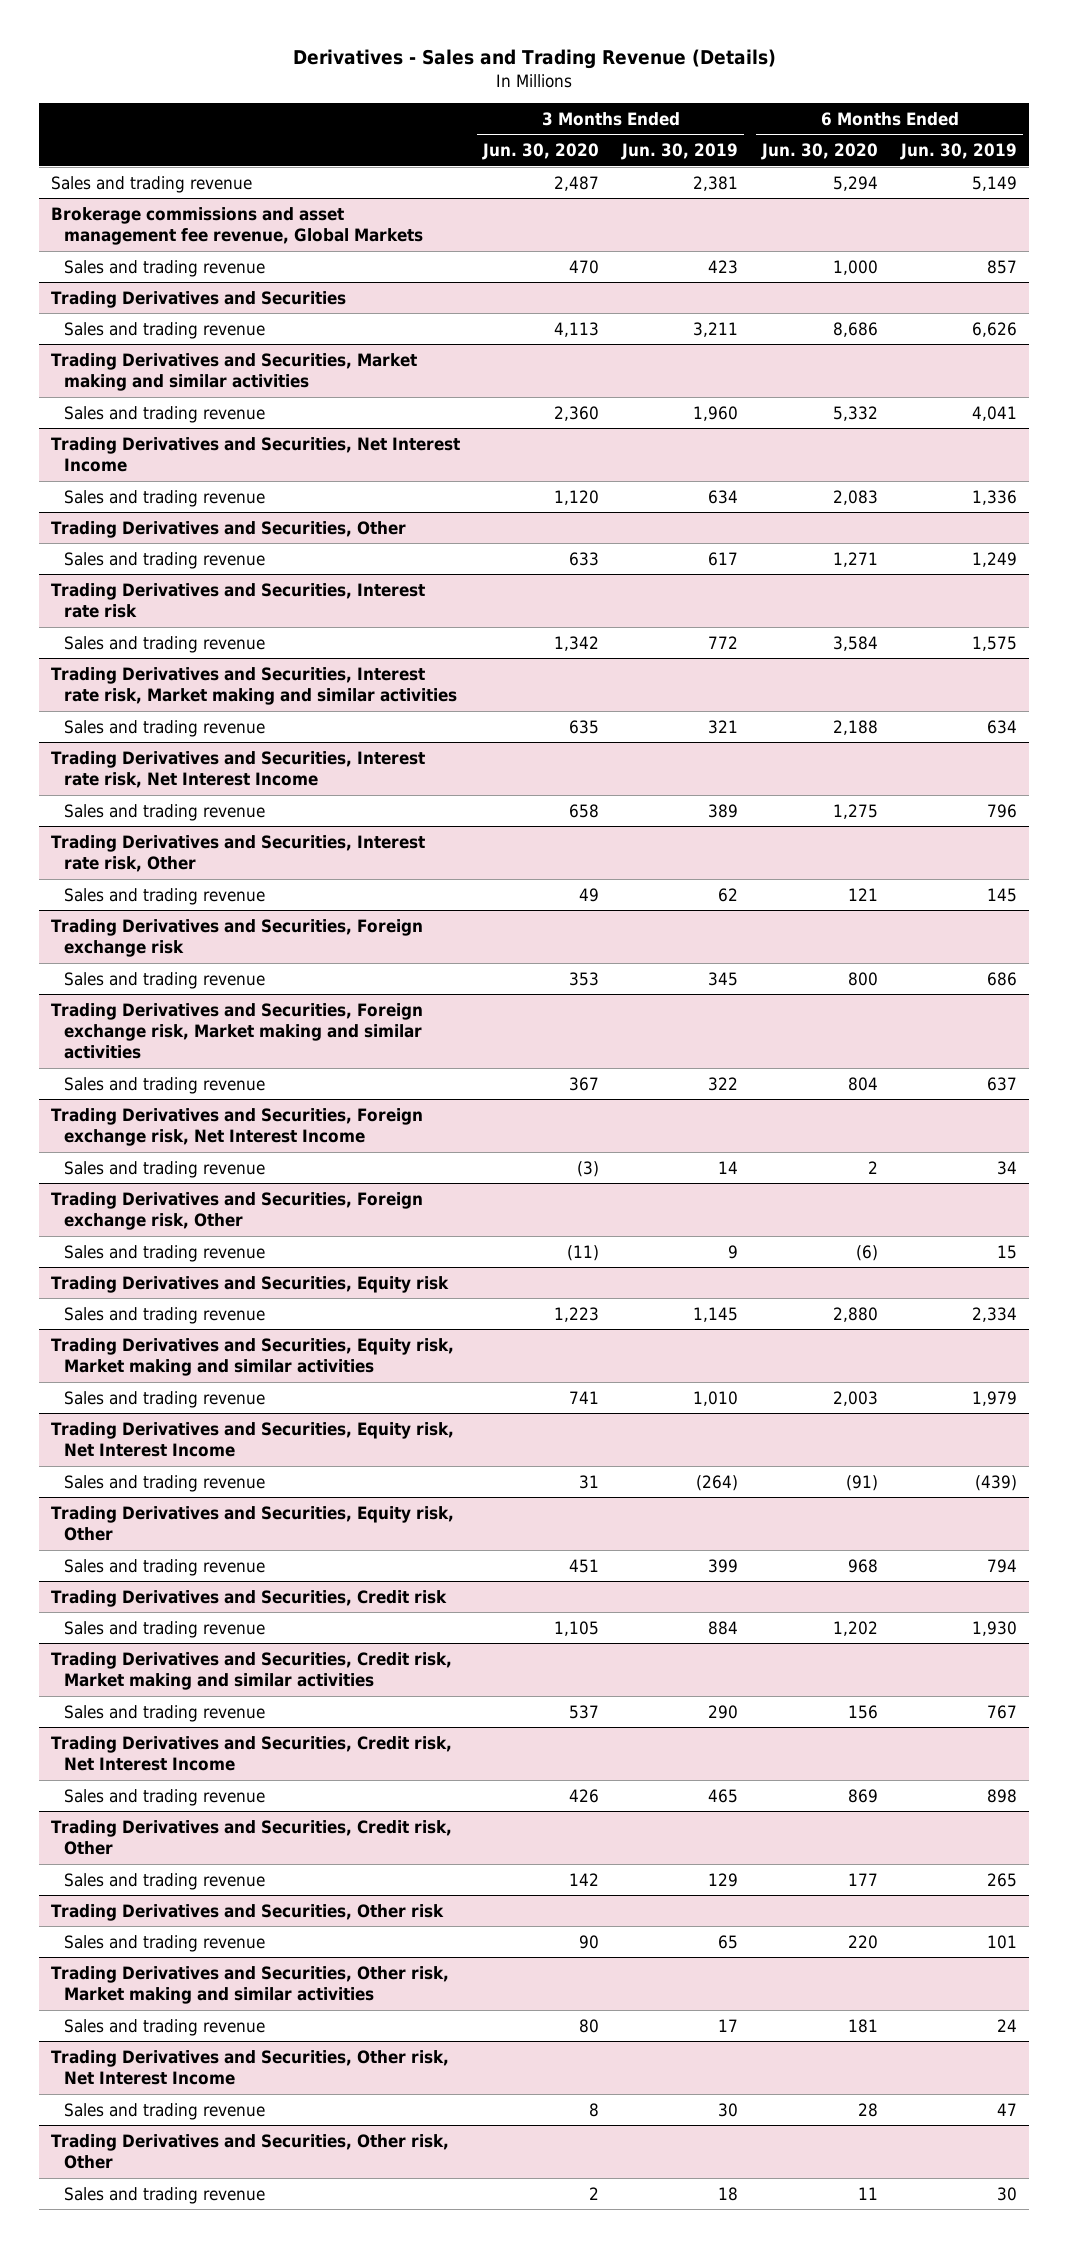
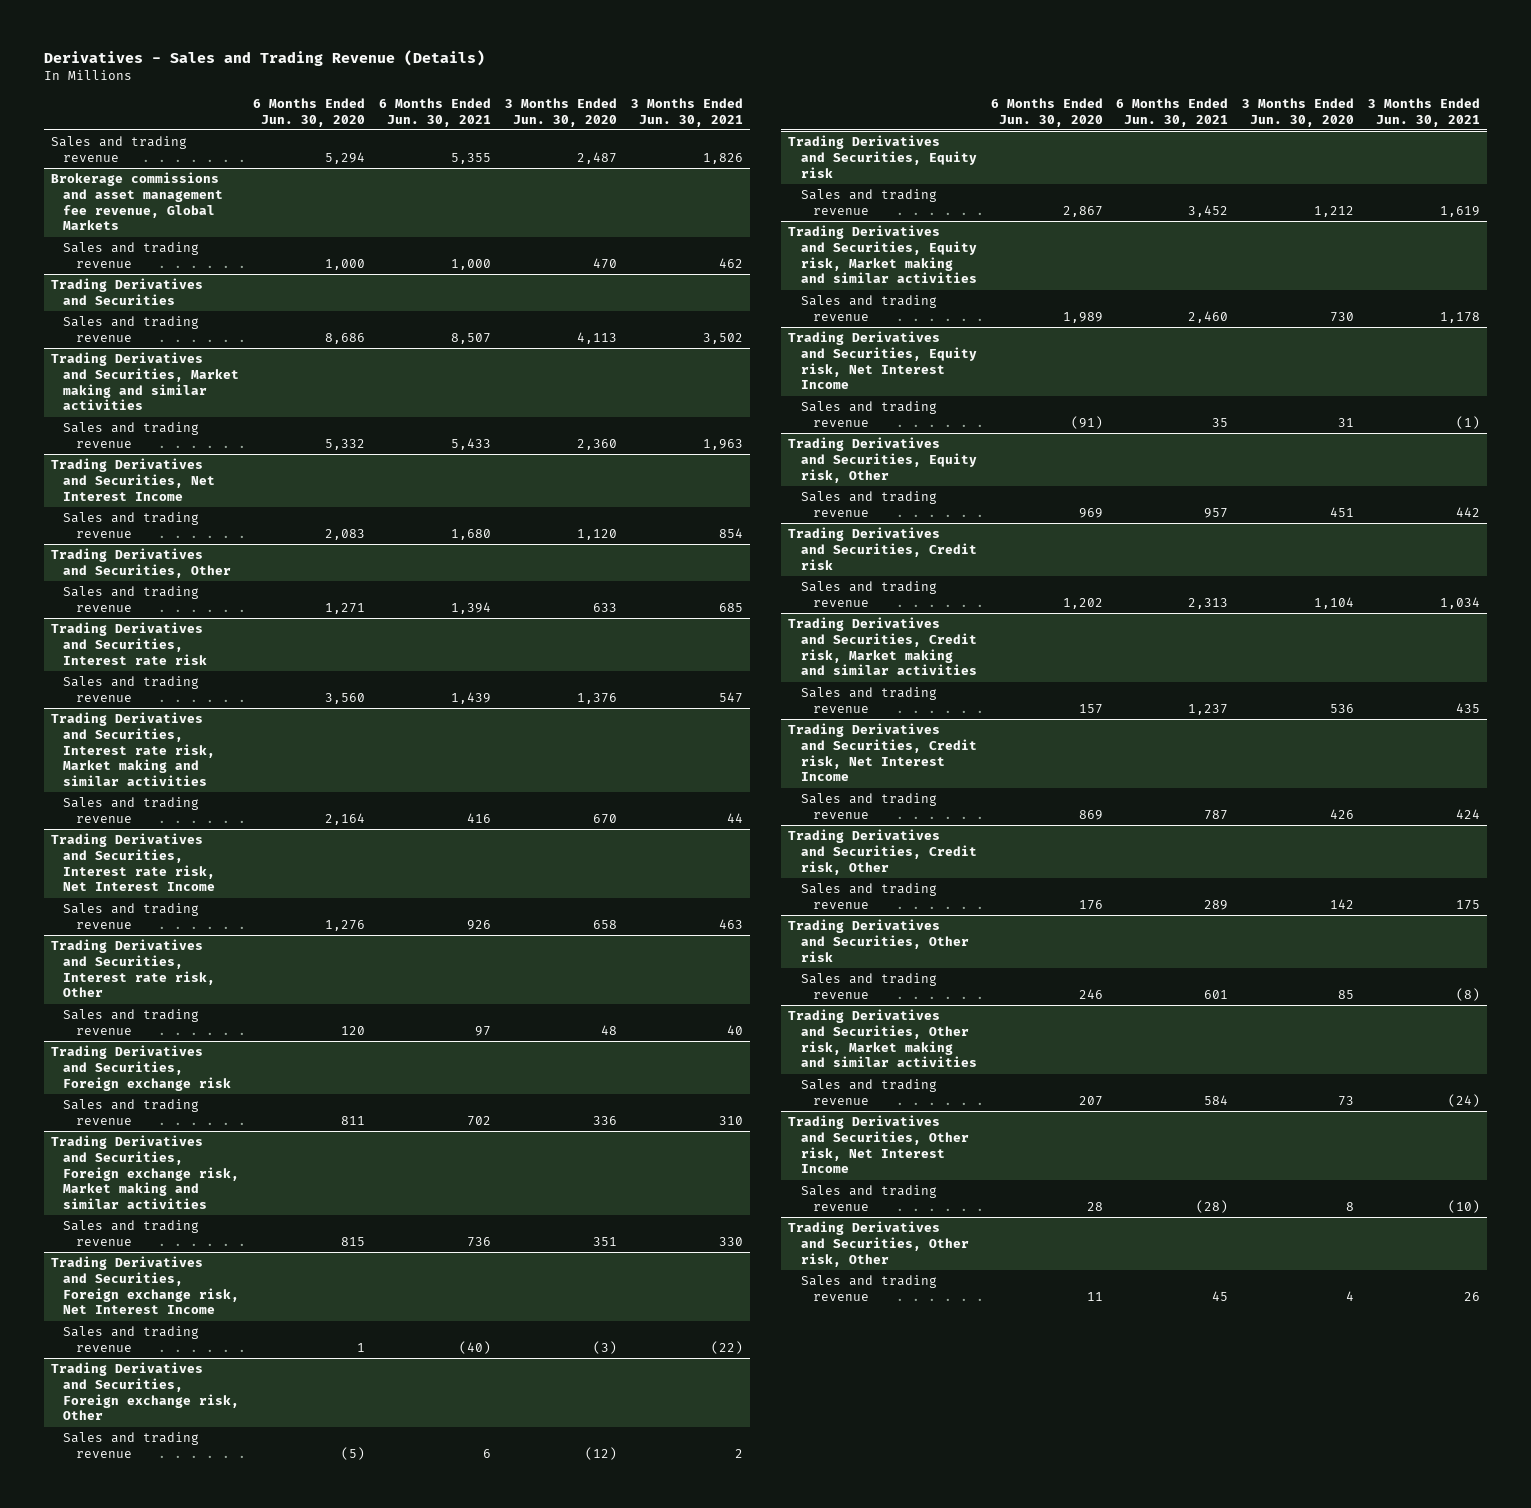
- | 3 Months Ended Jun. 30, 2020 | 3 Months Ended Jun. 30, 2019 | 6 Months Ended Jun. 30, 2020 | 6 Months Ended Jun. 30, 2019
+ | 6 Months Ended Jun. 30, 2020 | 6 Months Ended Jun. 30, 2021 | 3 Months Ended Jun. 30, 2020 | 3 Months Ended Jun. 30, 2021
@ Trading Derivatives and Securities, Interest rate risk
- Sales and trading revenue | 1,342 | 772 | 3,584 | 1,575
+ Sales and trading revenue | 3,560 | 1,439 | 1,376 | 547
@ Trading Derivatives and Securities, Interest rate risk, Market making and similar activities
- Sales and trading revenue | 635 | 321 | 2,188 | 634
+ Sales and trading revenue | 2,164 | 416 | 670 | 44
@ Trading Derivatives and Securities, Interest rate risk, Net Interest Income
- Sales and trading revenue | 658 | 389 | 1,275 | 796
+ Sales and trading revenue | 1,276 | 926 | 658 | 463
@ Trading Derivatives and Securities, Interest rate risk, Other
- Sales and trading revenue | 49 | 62 | 121 | 145
+ Sales and trading revenue | 120 | 97 | 48 | 40
@ Trading Derivatives and Securities, Foreign exchange risk
- Sales and trading revenue | 353 | 345 | 800 | 686
+ Sales and trading revenue | 811 | 702 | 336 | 310
@ Trading Derivatives and Securities, Foreign exchange risk, Market making and similar activities
- Sales and trading revenue | 367 | 322 | 804 | 637
+ Sales and trading revenue | 815 | 736 | 351 | 330
@ Trading Derivatives and Securities, Foreign exchange risk, Net Interest Income
- Sales and trading revenue | (3) | 14 | 2 | 34
+ Sales and trading revenue | 1 | (40) | (3) | (22)
@ Trading Derivatives and Securities, Foreign exchange risk, Other
- Sales and trading revenue | (11) | 9 | (6) | 15
+ Sales and trading revenue | (5) | 6 | (12) | 2
@ Trading Derivatives and Securities, Equity risk
- Sales and trading revenue | 1,223 | 1,145 | 2,880 | 2,334
+ Sales and trading revenue | 2,867 | 3,452 | 1,212 | 1,619
@ Trading Derivatives and Securities, Equity risk, Market making and similar activities
- Sales and trading revenue | 741 | 1,010 | 2,003 | 1,979
+ Sales and trading revenue | 1,989 | 2,460 | 730 | 1,178
@ Trading Derivatives and Securities, Equity risk, Other
- Sales and trading revenue | 451 | 399 | 968 | 794
+ Sales and trading revenue | 969 | 957 | 451 | 442
@ Trading Derivatives and Securities, Credit risk
- Sales and trading revenue | 1,105 | 884 | 1,202 | 1,930
+ Sales and trading revenue | 1,202 | 2,313 | 1,104 | 1,034
@ Trading Derivatives and Securities, Credit risk, Market making and similar activities
- Sales and trading revenue | 537 | 290 | 156 | 767
+ Sales and trading revenue | 157 | 1,237 | 536 | 435
@ Trading Derivatives and Securities, Credit risk, Other
- Sales and trading revenue | 142 | 129 | 177 | 265
+ Sales and trading revenue | 176 | 289 | 142 | 175
@ Trading Derivatives and Securities, Other risk
- Sales and trading revenue | 90 | 65 | 220 | 101
+ Sales and trading revenue | 246 | 601 | 85 | (8)
@ Trading Derivatives and Securities, Other risk, Market making and similar activities
- Sales and trading revenue | 80 | 17 | 181 | 24
+ Sales and trading revenue | 207 | 584 | 73 | (24)
@ Trading Derivatives and Securities, Other risk, Other
- Sales and trading revenue | 2 | 18 | 11 | 30
+ Sales and trading revenue | 11 | 45 | 4 | 26

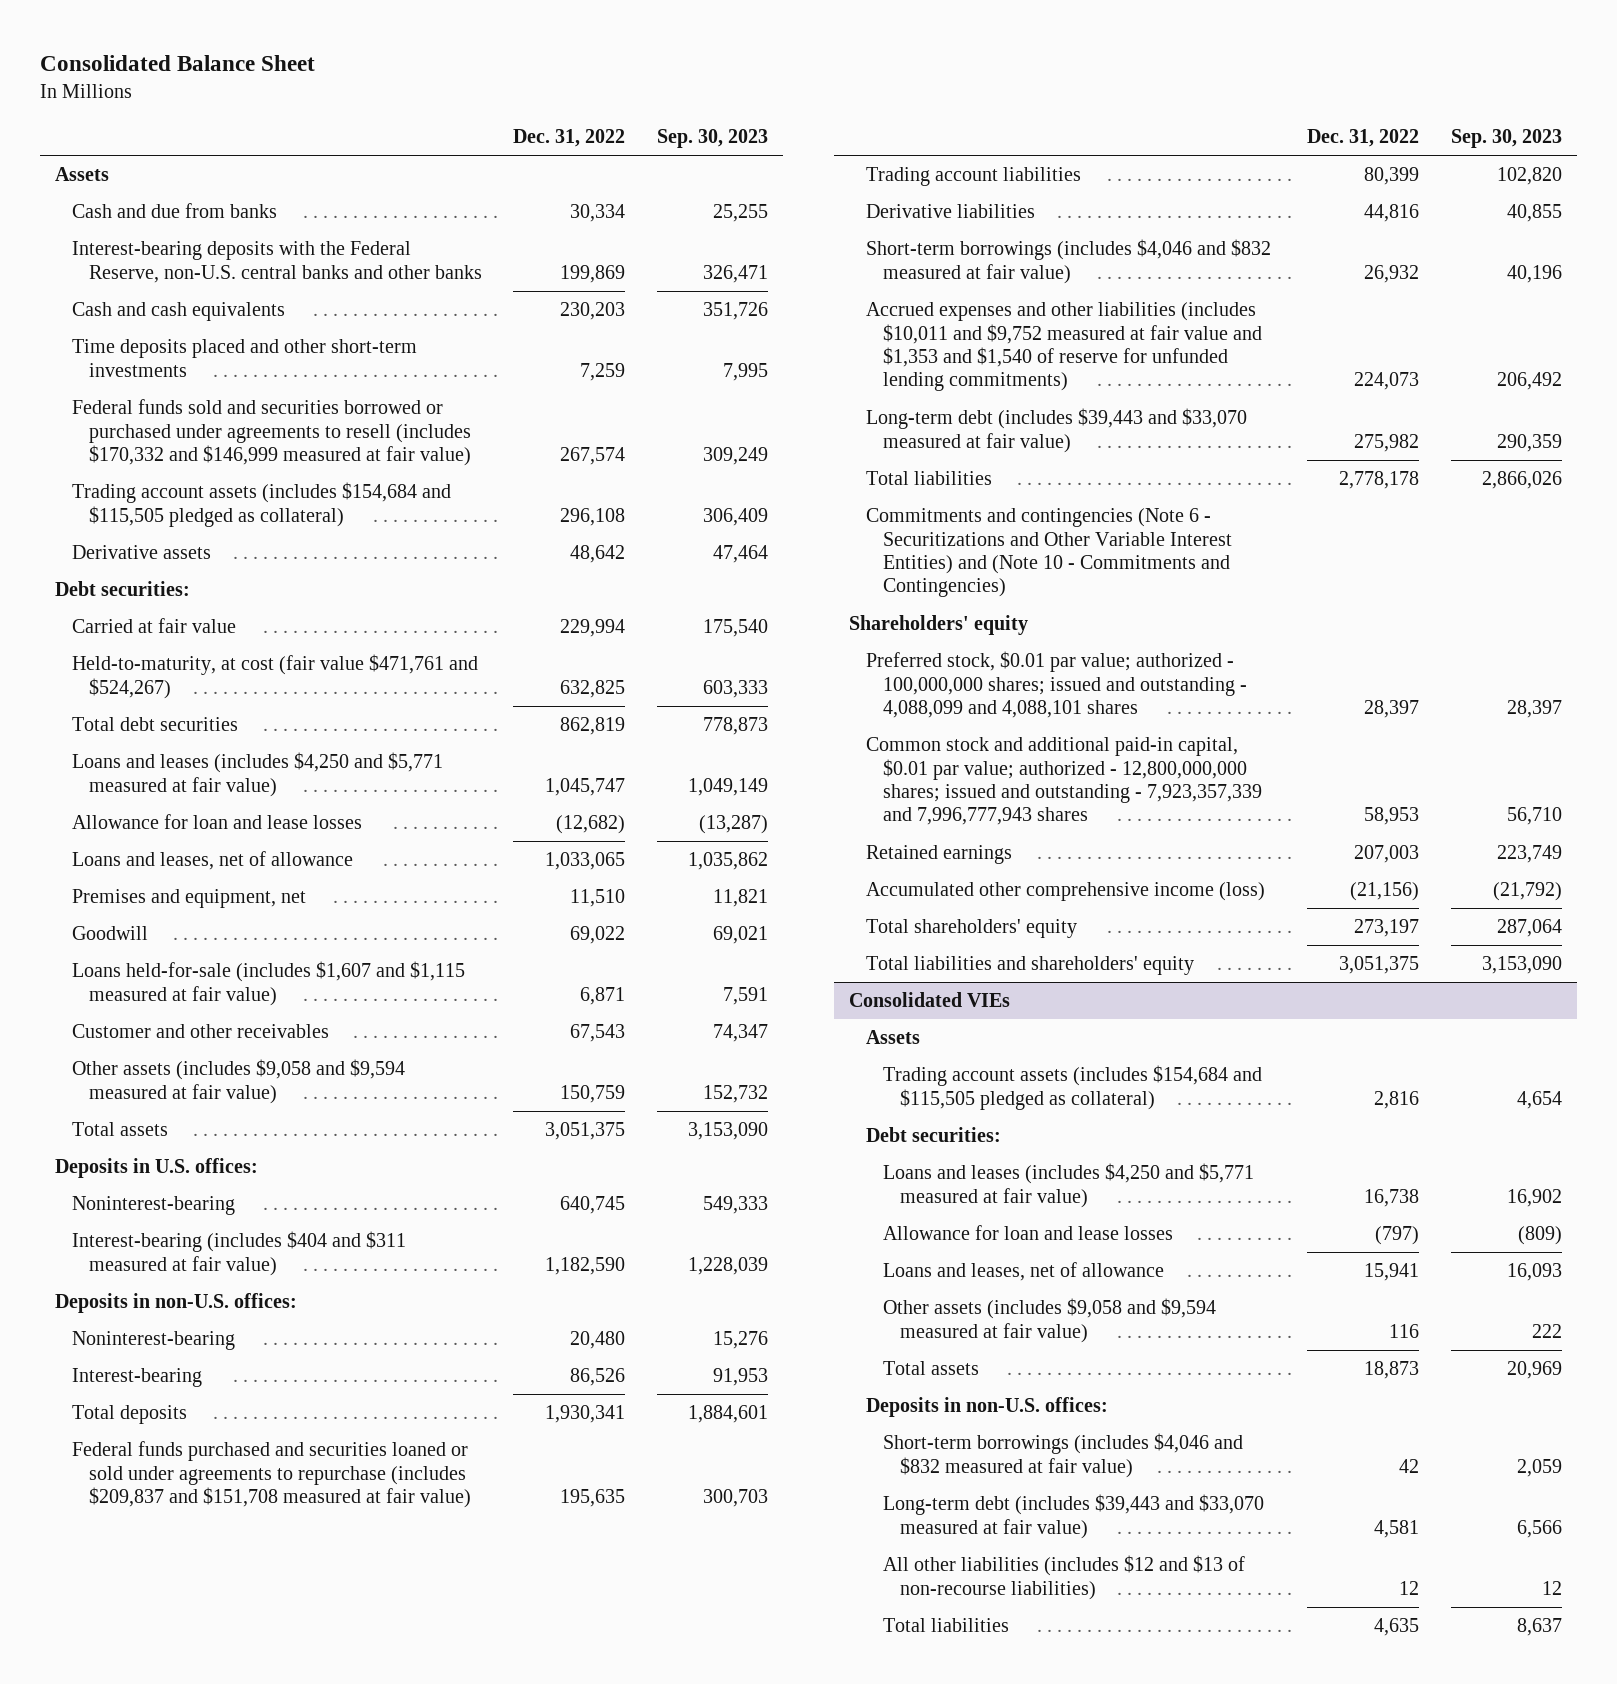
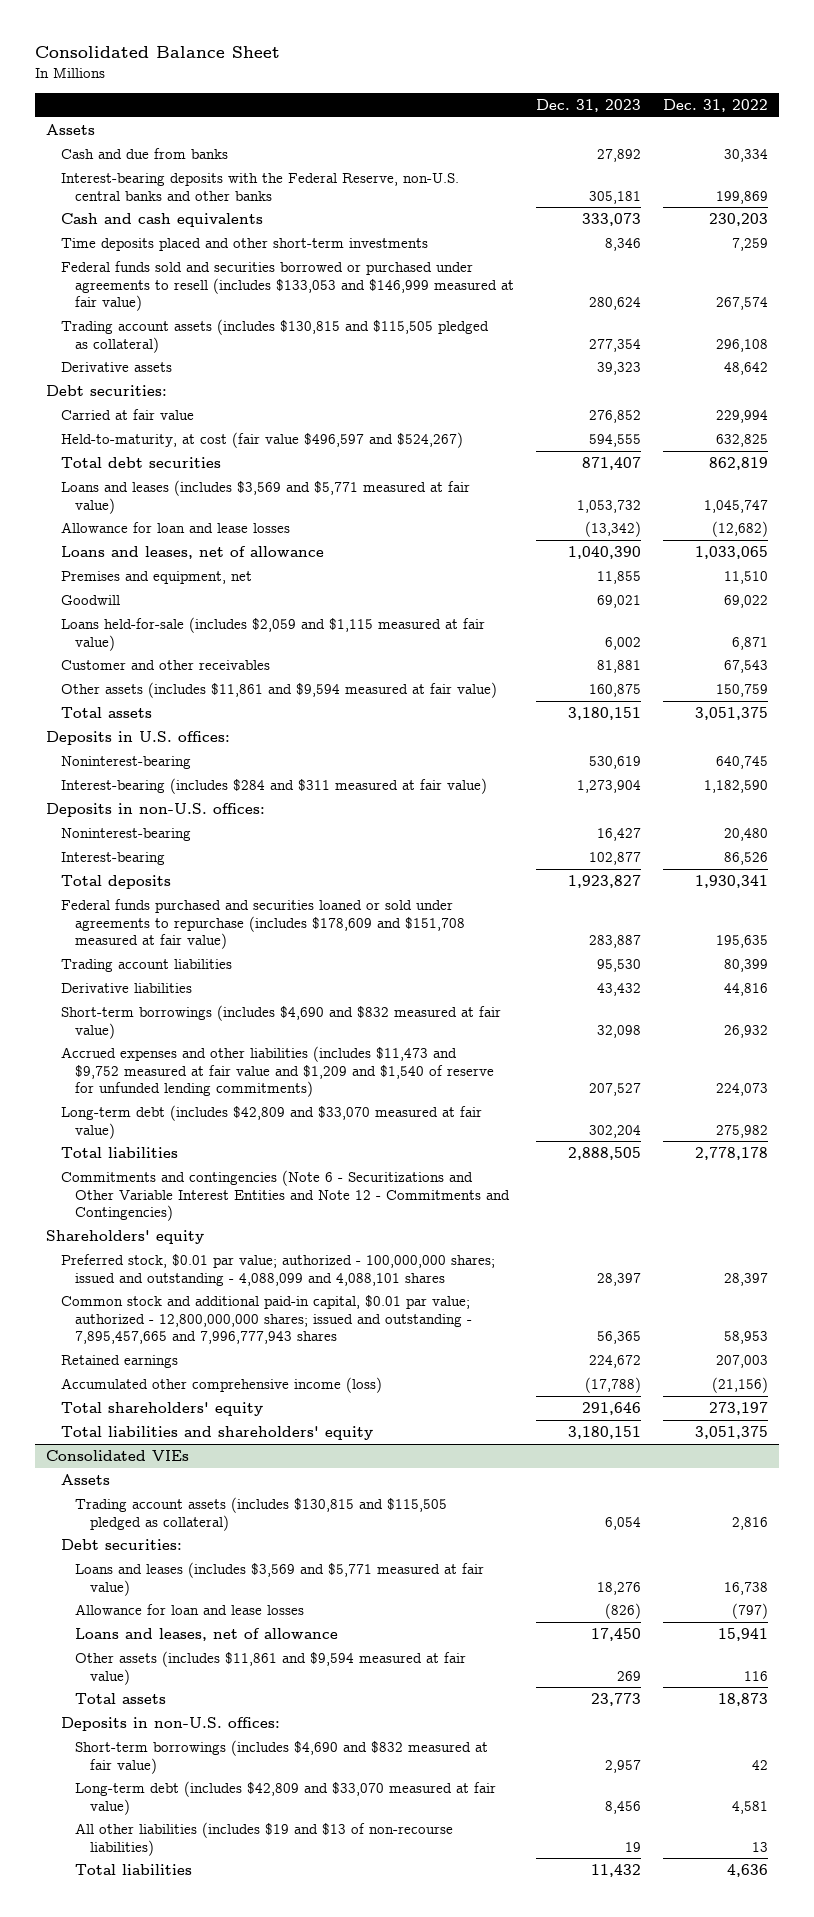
- | Dec. 31, 2022 | Sep. 30, 2023
+ | Dec. 31, 2023 | Dec. 31, 2022
- Federal funds sold and securities borrowed or purchased under agreements to resell (includes $170,332 and $146,999 measured at fair value) | 267,574 | 309,249
- Trading account assets (includes $154,684 and $115,505 pledged as collateral) | 296,108 | 306,409
+ Federal funds sold and securities borrowed or purchased under agreements to resell (includes $133,053 and $146,999 measured at fair value) | 280,624 | 267,574
+ Trading account assets (includes $130,815 and $115,505 pledged as collateral) | 277,354 | 296,108
- Held-to-maturity, at cost (fair value $471,761 and $524,267) | 632,825 | 603,333
+ Held-to-maturity, at cost (fair value $496,597 and $524,267) | 594,555 | 632,825
- Loans and leases (includes $4,250 and $5,771 measured at fair value) | 1,045,747 | 1,049,149
+ Loans and leases (includes $3,569 and $5,771 measured at fair value) | 1,053,732 | 1,045,747
- Loans held-for-sale (includes $1,607 and $1,115 measured at fair value) | 6,871 | 7,591
+ Loans held-for-sale (includes $2,059 and $1,115 measured at fair value) | 6,002 | 6,871
- Other assets (includes $9,058 and $9,594 measured at fair value) | 150,759 | 152,732
+ Other assets (includes $11,861 and $9,594 measured at fair value) | 160,875 | 150,759
- Interest-bearing (includes $404 and $311 measured at fair value) | 1,182,590 | 1,228,039
+ Interest-bearing (includes $284 and $311 measured at fair value) | 1,273,904 | 1,182,590
- Federal funds purchased and securities loaned or sold under agreements to repurchase (includes $209,837 and $151,708 measured at fair value) | 195,635 | 300,703
+ Federal funds purchased and securities loaned or sold under agreements to repurchase (includes $178,609 and $151,708 measured at fair value) | 283,887 | 195,635
- Short-term borrowings (includes $4,046 and $832 measured at fair value) | 26,932 | 40,196
- Accrued expenses and other liabilities (includes $10,011 and $9,752 measured at fair value and $1,353 and $1,540 of reserve for unfunded lending commitments) | 224,073 | 206,492
- Long-term debt (includes $39,443 and $33,070 measured at fair value) | 275,982 | 290,359
+ Short-term borrowings (includes $4,690 and $832 measured at fair value) | 32,098 | 26,932
+ Accrued expenses and other liabilities (includes $11,473 and $9,752 measured at fair value and $1,209 and $1,540 of reserve for unfunded lending commitments) | 207,527 | 224,073
+ Long-term debt (includes $42,809 and $33,070 measured at fair value) | 302,204 | 275,982
- Commitments and contingencies (Note 6 - Securitizations and Other Variable Interest Entities) and (Note 10 - Commitments and Contingencies)
+ Commitments and contingencies (Note 6 - Securitizations and Other Variable Interest Entities and Note 12 - Commitments and Contingencies)
- Common stock and additional paid-in capital, $0.01 par value; authorized - 12,800,000,000 shares; issued and outstanding - 7,923,357,339 and 7,996,777,943 shares | 58,953 | 56,710
+ Common stock and additional paid-in capital, $0.01 par value; authorized - 12,800,000,000 shares; issued and outstanding - 7,895,457,665 and 7,996,777,943 shares | 56,365 | 58,953
@ Consolidated VIEs
- Trading account assets (includes $154,684 and $115,505 pledged as collateral) | 2,816 | 4,654
+ Trading account assets (includes $130,815 and $115,505 pledged as collateral) | 6,054 | 2,816
- Loans and leases (includes $4,250 and $5,771 measured at fair value) | 16,738 | 16,902
+ Loans and leases (includes $3,569 and $5,771 measured at fair value) | 18,276 | 16,738
- Other assets (includes $9,058 and $9,594 measured at fair value) | 116 | 222
+ Other assets (includes $11,861 and $9,594 measured at fair value) | 269 | 116
- Short-term borrowings (includes $4,046 and $832 measured at fair value) | 42 | 2,059
- Long-term debt (includes $39,443 and $33,070 measured at fair value) | 4,581 | 6,566
- All other liabilities (includes $12 and $13 of non-recourse liabilities) | 12 | 12
- Total liabilities | 4,635 | 8,637
+ Short-term borrowings (includes $4,690 and $832 measured at fair value) | 2,957 | 42
+ Long-term debt (includes $42,809 and $33,070 measured at fair value) | 8,456 | 4,581
+ All other liabilities (includes $19 and $13 of non-recourse liabilities) | 19 | 13
+ Total liabilities | 11,432 | 4,636

